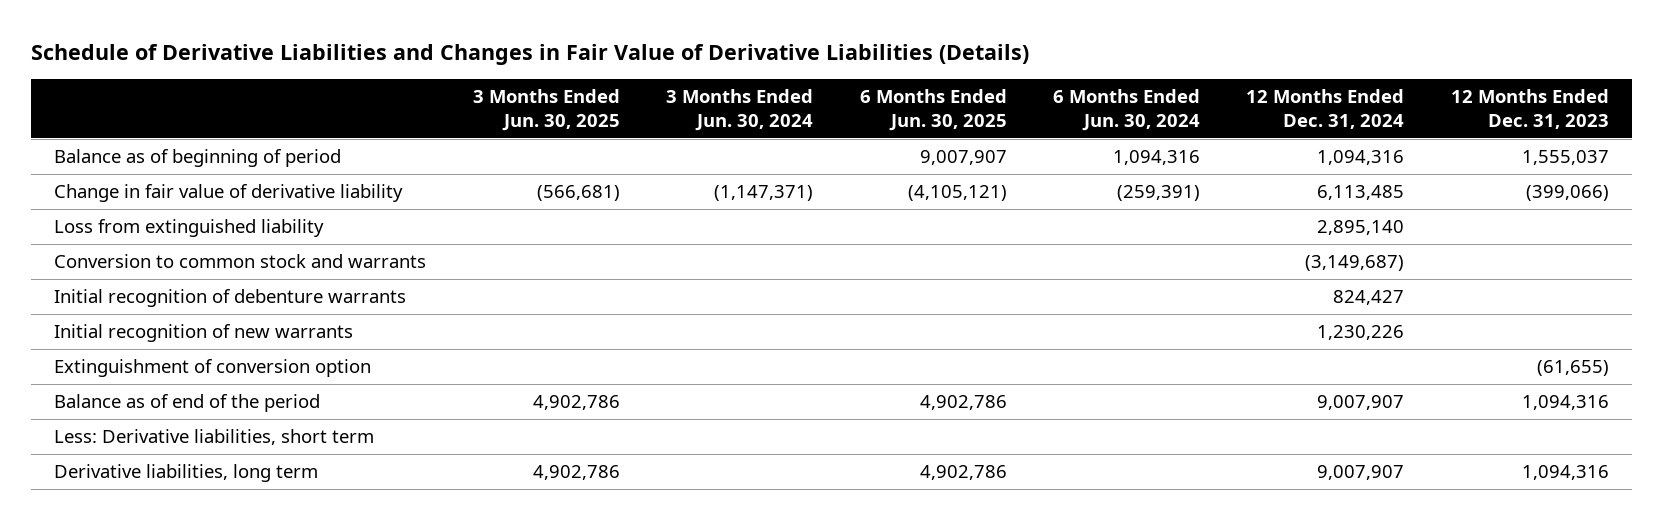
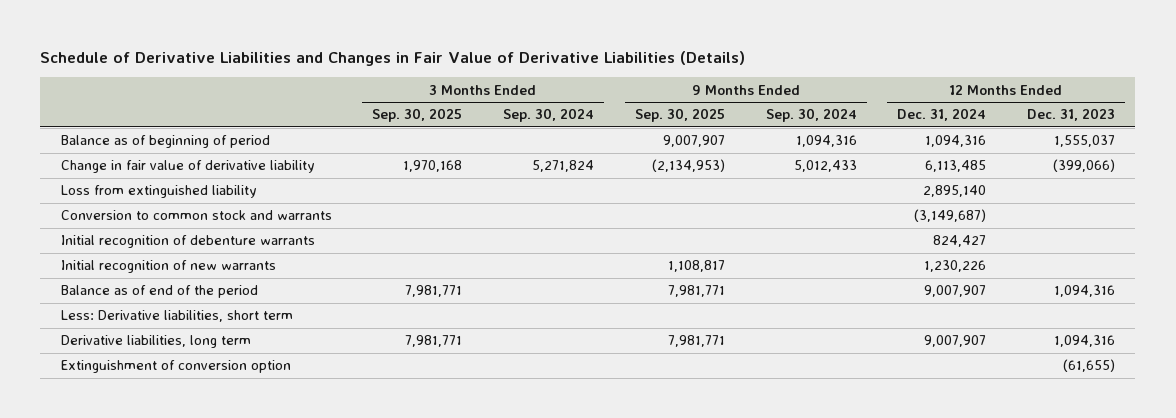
- | 3 Months Ended Jun. 30, 2025 | 3 Months Ended Jun. 30, 2024 | 6 Months Ended Jun. 30, 2025 | 6 Months Ended Jun. 30, 2024 | 12 Months Ended Dec. 31, 2024 | 12 Months Ended Dec. 31, 2023
+ | 3 Months Ended Sep. 30, 2025 | 3 Months Ended Sep. 30, 2024 | 9 Months Ended Sep. 30, 2025 | 9 Months Ended Sep. 30, 2024 | 12 Months Ended Dec. 31, 2024 | 12 Months Ended Dec. 31, 2023
moved down: Extinguishment of conversion option | | | | | | (61,655)

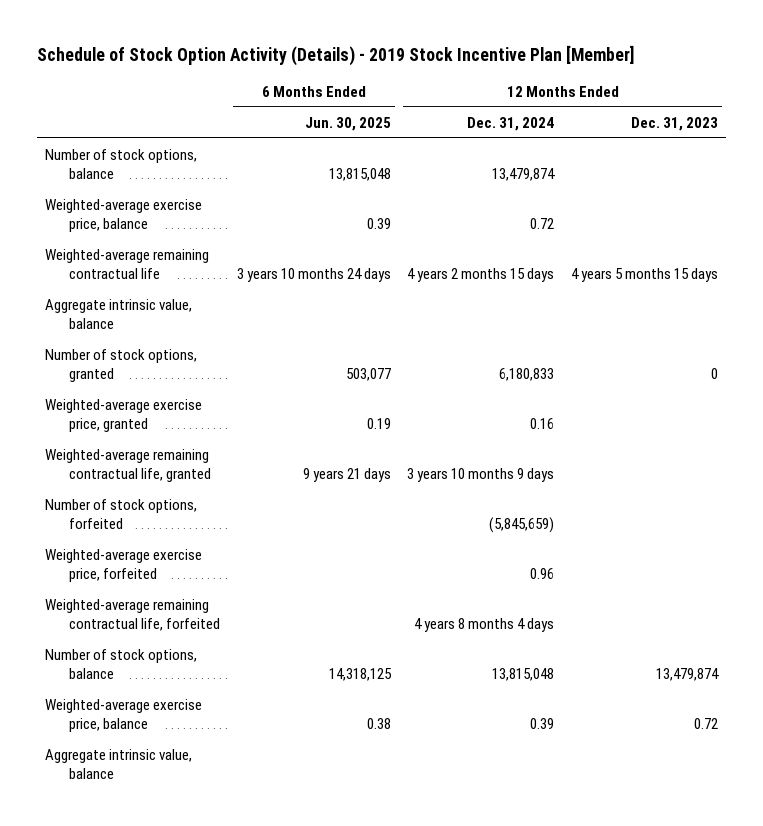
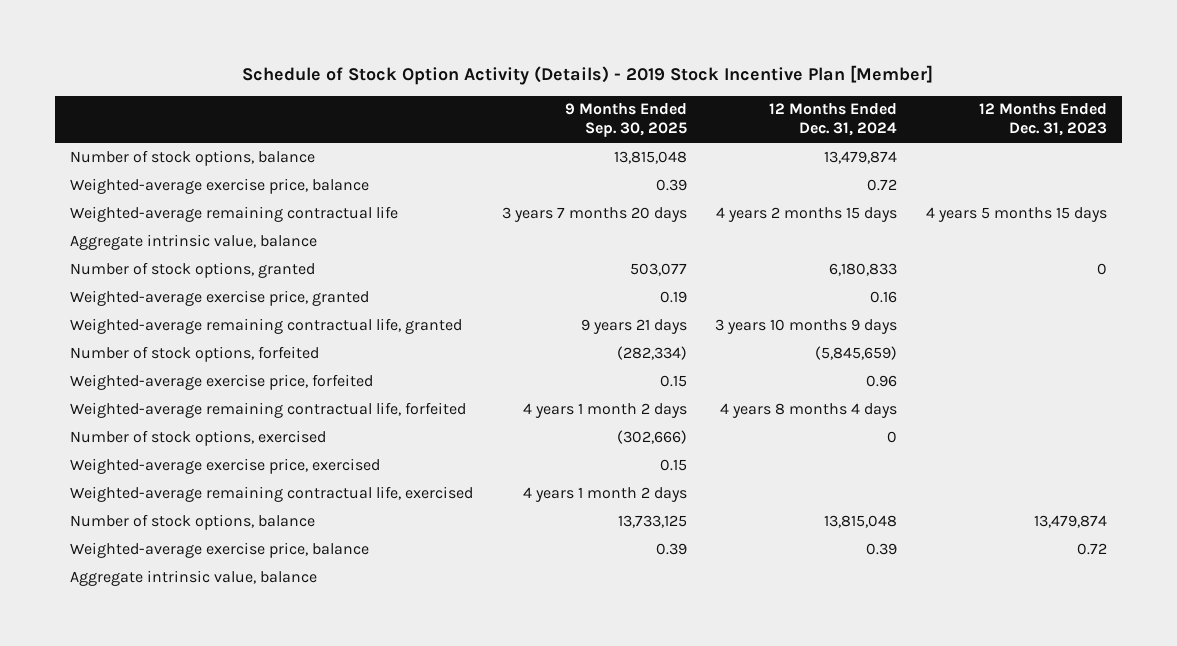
- | 6 Months Ended Jun. 30, 2025 | 12 Months Ended Dec. 31, 2024 | 12 Months Ended Dec. 31, 2023
+ | 9 Months Ended Sep. 30, 2025 | 12 Months Ended Dec. 31, 2024 | 12 Months Ended Dec. 31, 2023
+ Number of stock options, exercised | (302,666) | 0 |
+ Weighted-average exercise price, exercised | 0.15 | |
+ Weighted-average remaining contractual life, exercised | 4 years 1 month 2 days | |

